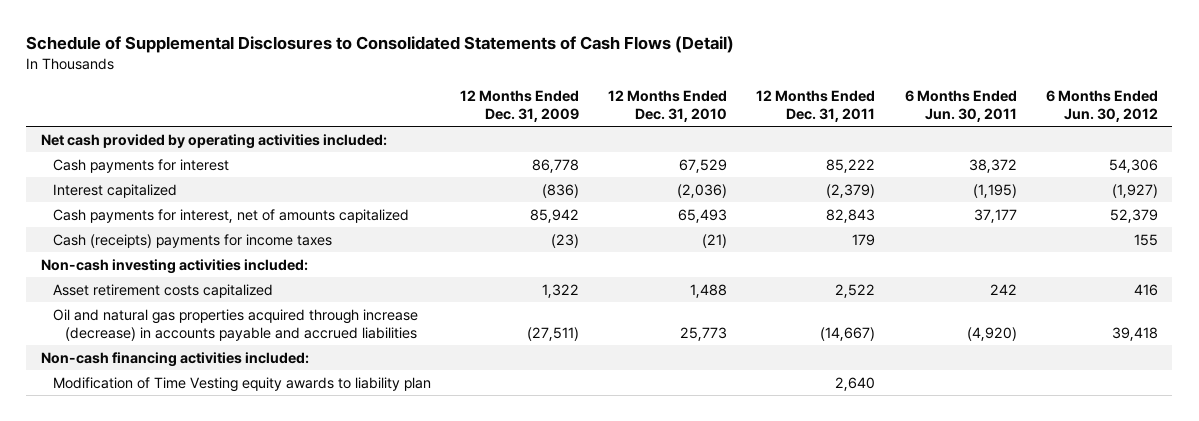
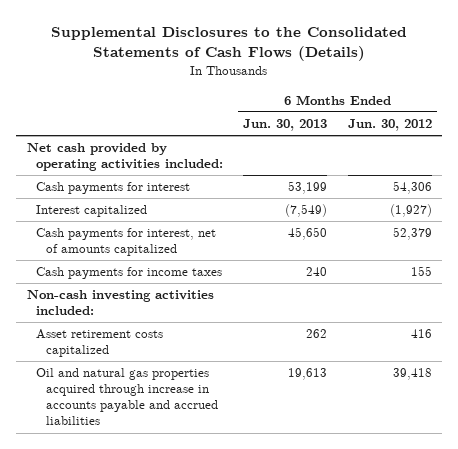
- Schedule of Supplemental Disclosures to Consolidated Statements of Cash Flows (Detail)
+ Supplemental Disclosures to the Consolidated Statements of Cash Flows (Details)
- | 12 Months Ended Dec. 31, 2009 | 12 Months Ended Dec. 31, 2010 | 12 Months Ended Dec. 31, 2011 | 6 Months Ended Jun. 30, 2011 | 6 Months Ended Jun. 30, 2012
+ | 6 Months Ended Jun. 30, 2013 | 6 Months Ended Jun. 30, 2012
- Cash (receipts) payments for income taxes | (23) | (21) | 179 | | 155
+ Cash payments for income taxes | 240 | 155
- Oil and natural gas properties acquired through increase (decrease) in accounts payable and accrued liabilities | (27,511) | 25,773 | (14,667) | (4,920) | 39,418
- Non-cash financing activities included:
- Modification of Time Vesting equity awards to liability plan | | | 2,640 | |
+ Oil and natural gas properties acquired through increase in accounts payable and accrued liabilities | 19,613 | 39,418

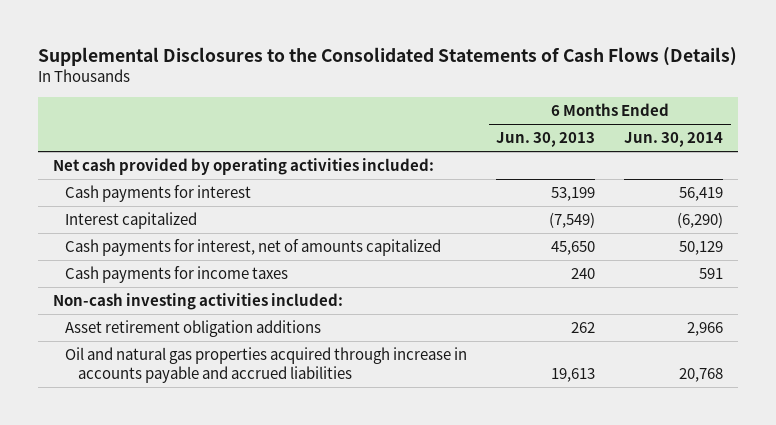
- | 6 Months Ended Jun. 30, 2013 | 6 Months Ended Jun. 30, 2012
+ | 6 Months Ended Jun. 30, 2013 | 6 Months Ended Jun. 30, 2014
- Asset retirement costs capitalized | 262 | 416
+ Asset retirement obligation additions | 262 | 2,966

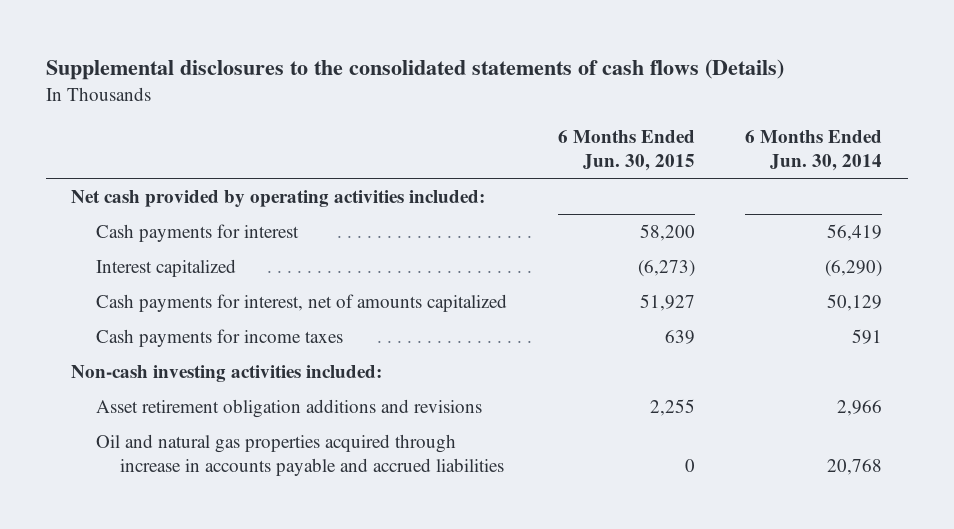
- Supplemental Disclosures to the Consolidated Statements of Cash Flows (Details)
+ Supplemental disclosures to the consolidated statements of cash flows (Details)
- | 6 Months Ended Jun. 30, 2013 | 6 Months Ended Jun. 30, 2014
+ | 6 Months Ended Jun. 30, 2015 | 6 Months Ended Jun. 30, 2014
- Asset retirement obligation additions | 262 | 2,966
+ Asset retirement obligation additions and revisions | 2,255 | 2,966

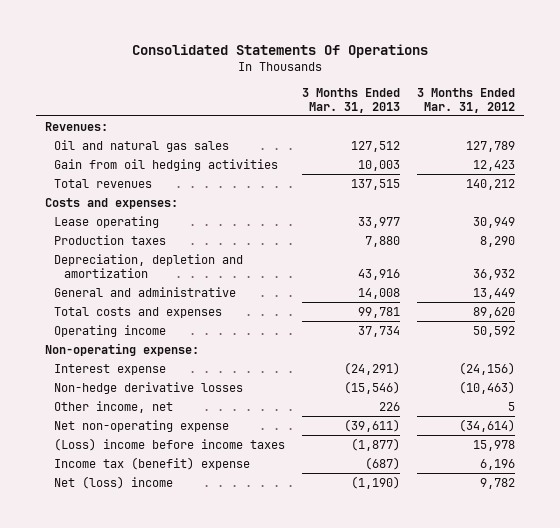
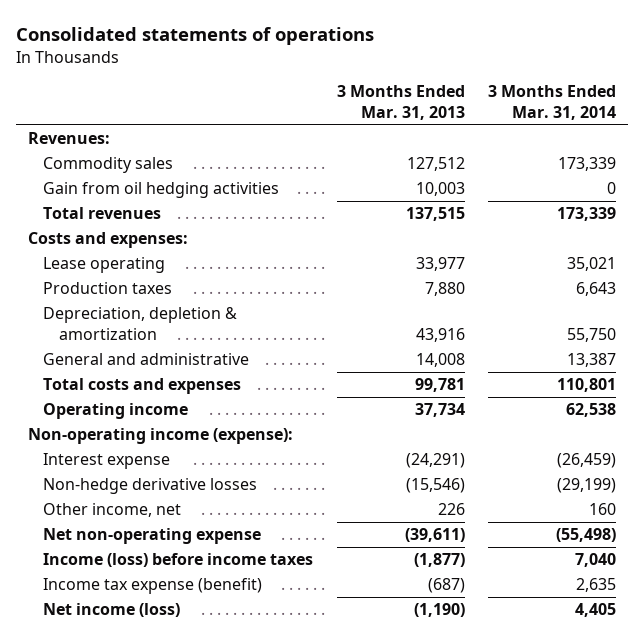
- Consolidated Statements Of Operations
+ Consolidated statements of operations
- | 3 Months Ended Mar. 31, 2013 | 3 Months Ended Mar. 31, 2012
+ | 3 Months Ended Mar. 31, 2013 | 3 Months Ended Mar. 31, 2014
- Oil and natural gas sales | 127,512 | 127,789
+ Commodity sales | 127,512 | 173,339
- Depreciation, depletion and amortization | 43,916 | 36,932
+ Depreciation, depletion & amortization | 43,916 | 55,750
- Non-operating expense:
+ Non-operating income (expense):
- (Loss) income before income taxes | (1,877) | 15,978
- Income tax (benefit) expense | (687) | 6,196
- Net (loss) income | (1,190) | 9,782
+ Income (loss) before income taxes | (1,877) | 7,040
+ Income tax expense (benefit) | (687) | 2,635
+ Net income (loss) | (1,190) | 4,405

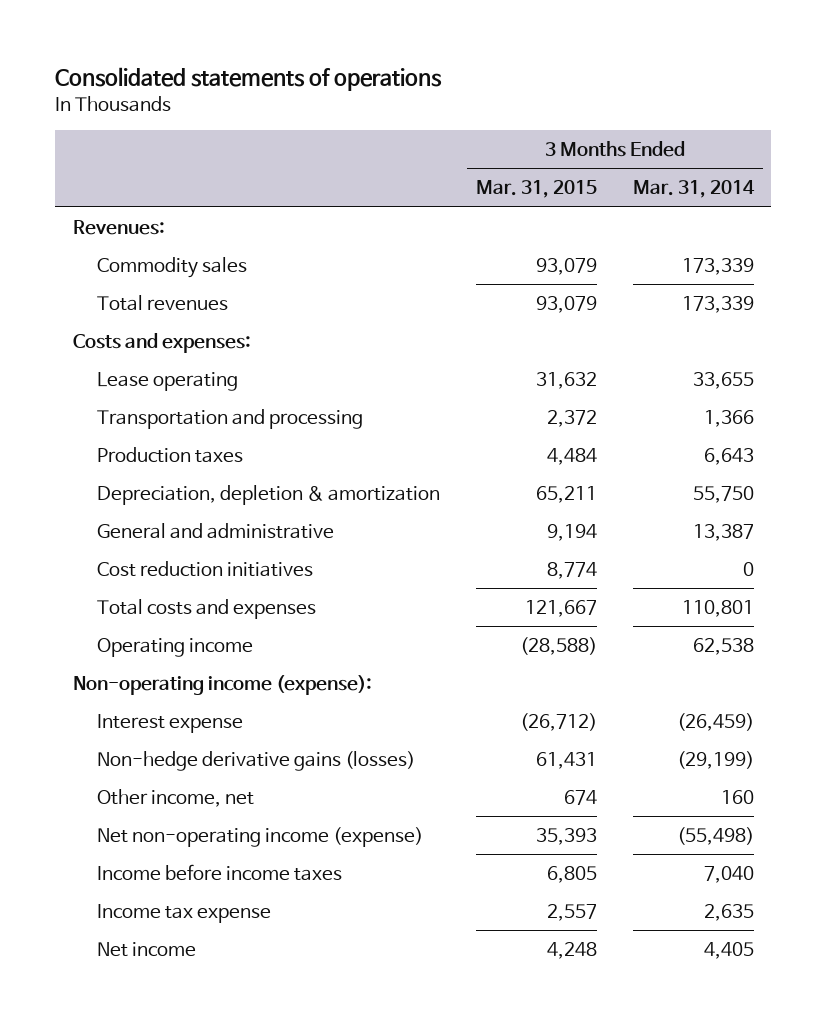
- | 3 Months Ended Mar. 31, 2013 | 3 Months Ended Mar. 31, 2014
+ | 3 Months Ended Mar. 31, 2015 | 3 Months Ended Mar. 31, 2014
- Gain from oil hedging activities | 10,003 | 0
- Lease operating | 33,977 | 35,021
+ Lease operating | 31,632 | 33,655
+ Transportation and processing | 2,372 | 1,366
+ Cost reduction initiatives | 8,774 | 0
- Non-hedge derivative losses | (15,546) | (29,199)
+ Non-hedge derivative gains (losses) | 61,431 | (29,199)
- Net non-operating expense | (39,611) | (55,498)
- Income (loss) before income taxes | (1,877) | 7,040
- Income tax expense (benefit) | (687) | 2,635
- Net income (loss) | (1,190) | 4,405
+ Net non-operating income (expense) | 35,393 | (55,498)
+ Income before income taxes | 6,805 | 7,040
+ Income tax expense | 2,557 | 2,635
+ Net income | 4,248 | 4,405

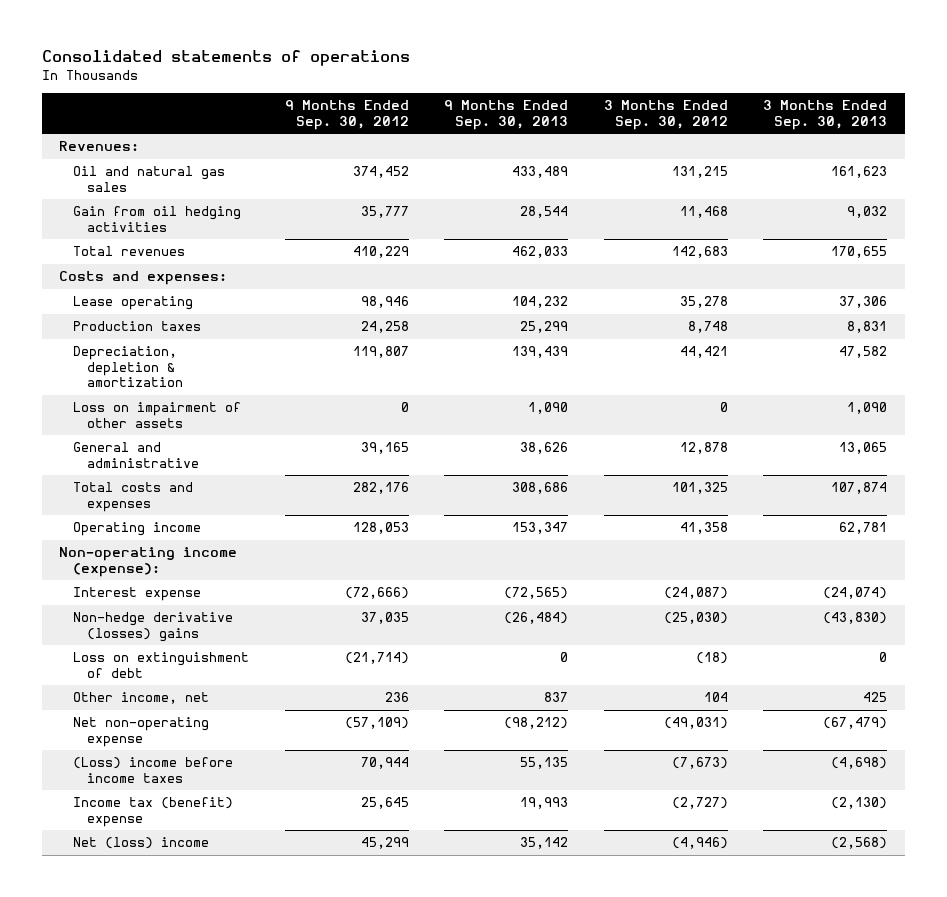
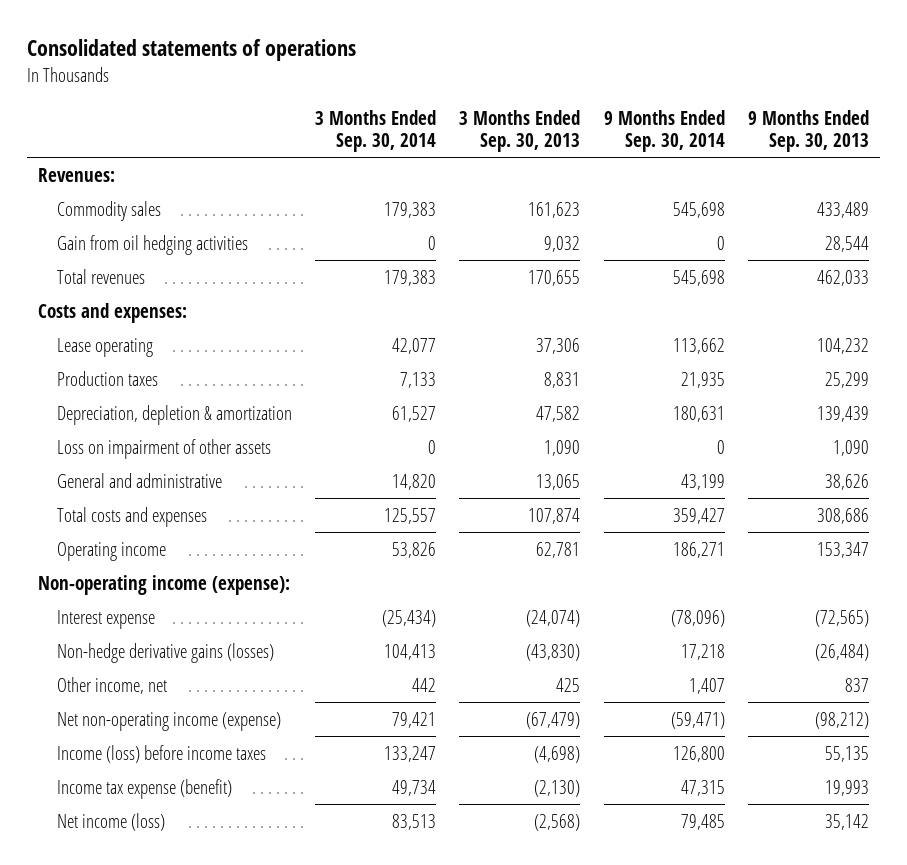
- | 9 Months Ended Sep. 30, 2012 | 9 Months Ended Sep. 30, 2013 | 3 Months Ended Sep. 30, 2012 | 3 Months Ended Sep. 30, 2013
+ | 3 Months Ended Sep. 30, 2014 | 3 Months Ended Sep. 30, 2013 | 9 Months Ended Sep. 30, 2014 | 9 Months Ended Sep. 30, 2013
- Oil and natural gas sales | 374,452 | 433,489 | 131,215 | 161,623
+ Commodity sales | 179,383 | 161,623 | 545,698 | 433,489
- Non-hedge derivative (losses) gains | 37,035 | (26,484) | (25,030) | (43,830)
- Loss on extinguishment of debt | (21,714) | 0 | (18) | 0
+ Non-hedge derivative gains (losses) | 104,413 | (43,830) | 17,218 | (26,484)
- Net non-operating expense | (57,109) | (98,212) | (49,031) | (67,479)
- (Loss) income before income taxes | 70,944 | 55,135 | (7,673) | (4,698)
- Income tax (benefit) expense | 25,645 | 19,993 | (2,727) | (2,130)
- Net (loss) income | 45,299 | 35,142 | (4,946) | (2,568)
+ Net non-operating income (expense) | 79,421 | (67,479) | (59,471) | (98,212)
+ Income (loss) before income taxes | 133,247 | (4,698) | 126,800 | 55,135
+ Income tax expense (benefit) | 49,734 | (2,130) | 47,315 | 19,993
+ Net income (loss) | 83,513 | (2,568) | 79,485 | 35,142

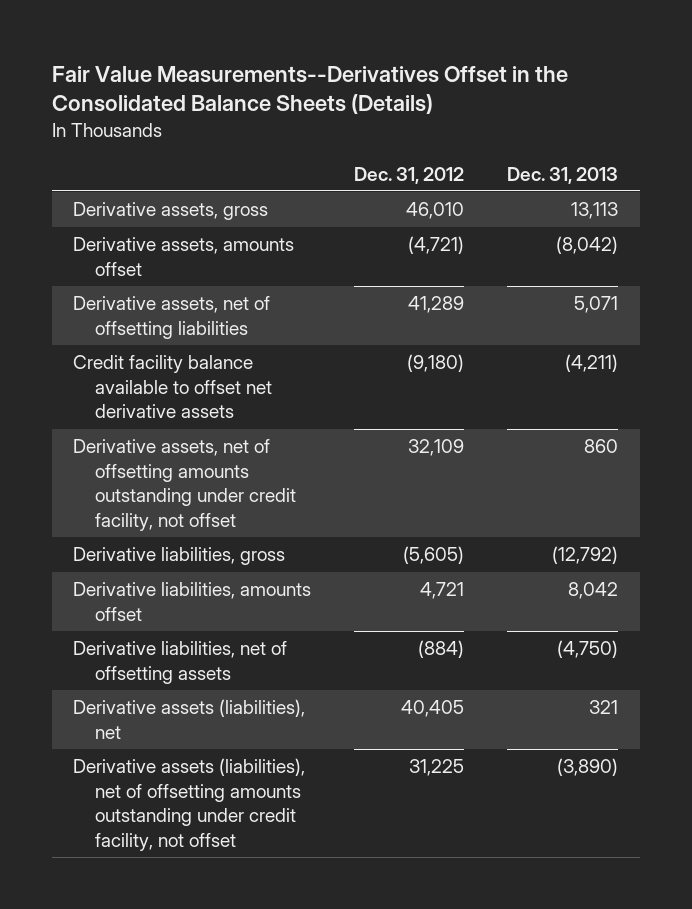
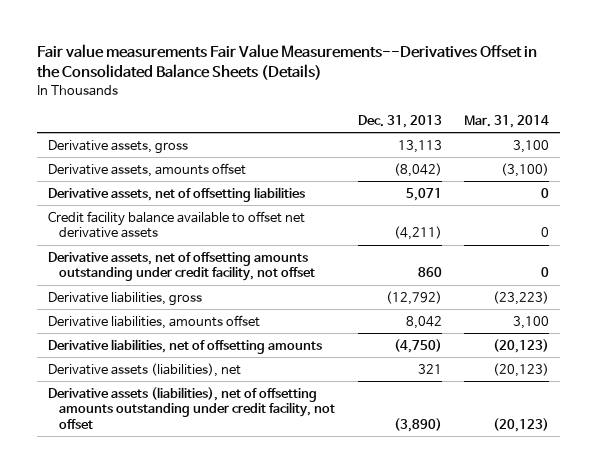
- Fair Value Measurements--Derivatives Offset in the Consolidated Balance Sheets (Details)
+ Fair value measurements Fair Value Measurements--Derivatives Offset in the Consolidated Balance Sheets (Details)
- | Dec. 31, 2012 | Dec. 31, 2013
+ | Dec. 31, 2013 | Mar. 31, 2014
- Derivative liabilities, net of offsetting assets | (884) | (4,750)
+ Derivative liabilities, net of offsetting amounts | (4,750) | (20,123)

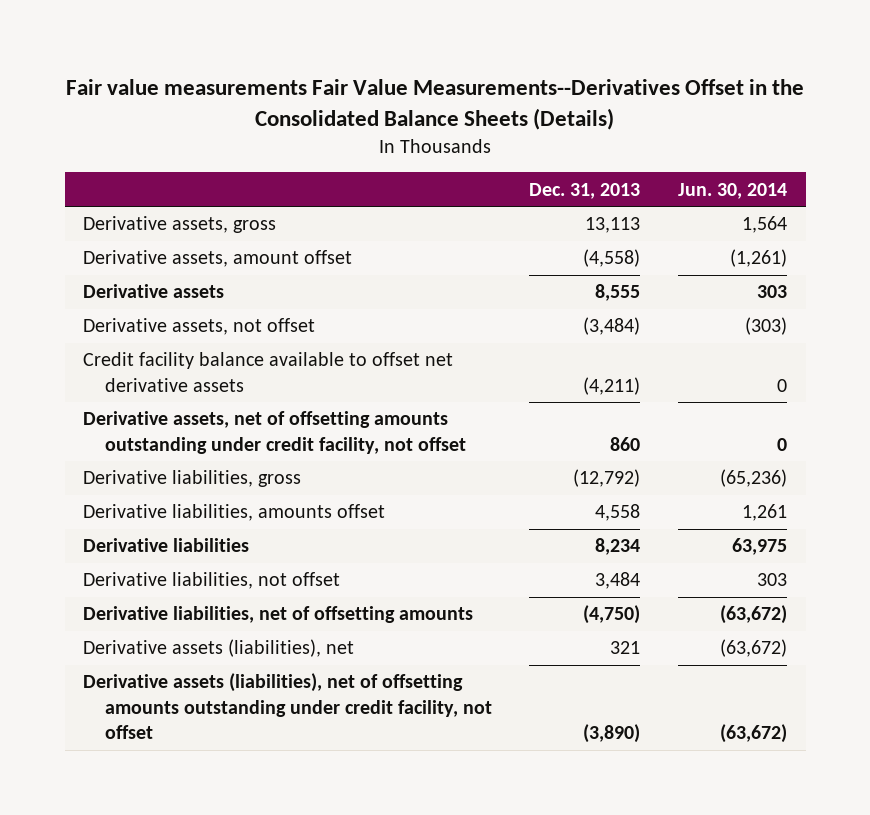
- | Dec. 31, 2013 | Mar. 31, 2014
+ | Dec. 31, 2013 | Jun. 30, 2014
- Derivative assets, amounts offset | (8,042) | (3,100)
- Derivative assets, net of offsetting liabilities | 5,071 | 0
+ Derivative assets, amount offset | (4,558) | (1,261)
+ Derivative assets | 8,555 | 303
+ Derivative assets, not offset | (3,484) | (303)
- Derivative liabilities, amounts offset | 8,042 | 3,100
+ Derivative liabilities, amounts offset | 4,558 | 1,261
+ Derivative liabilities | 8,234 | 63,975
+ Derivative liabilities, not offset | 3,484 | 303

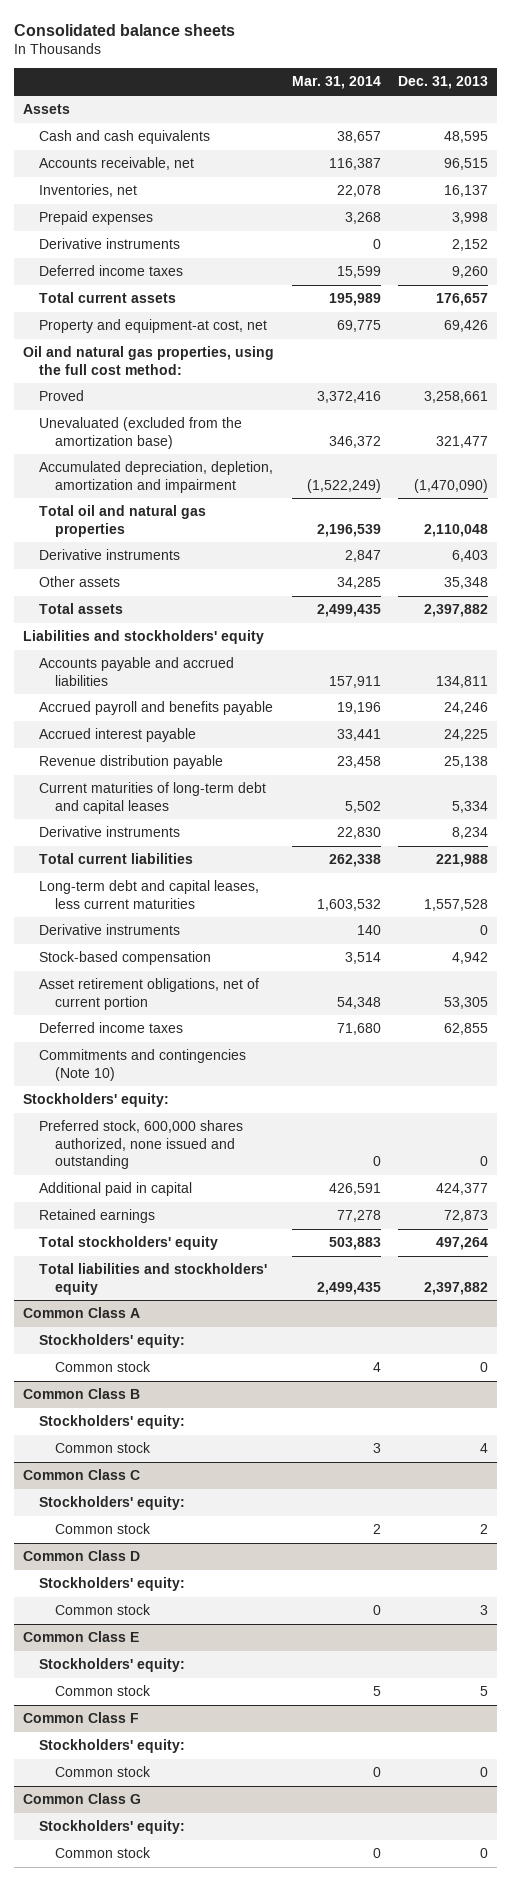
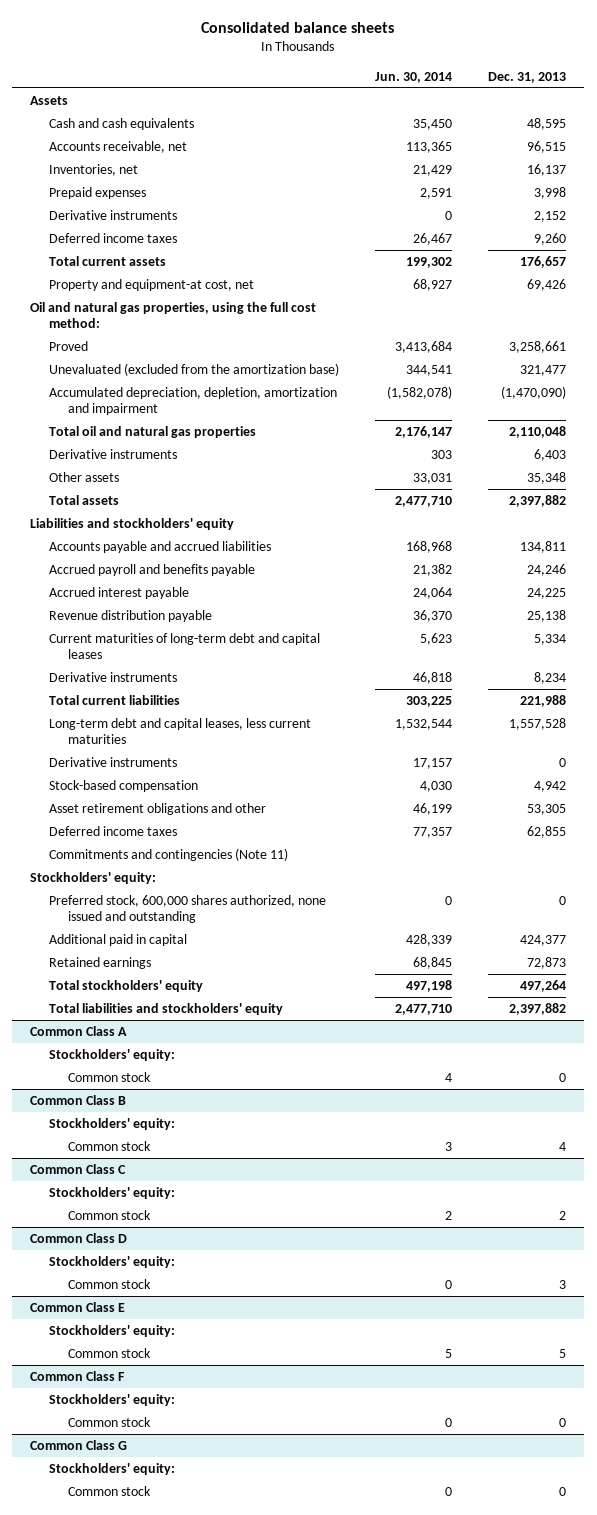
- | Mar. 31, 2014 | Dec. 31, 2013
+ | Jun. 30, 2014 | Dec. 31, 2013
- Asset retirement obligations, net of current portion | 54,348 | 53,305
+ Asset retirement obligations and other | 46,199 | 53,305
- Commitments and contingencies (Note 10)
+ Commitments and contingencies (Note 11)

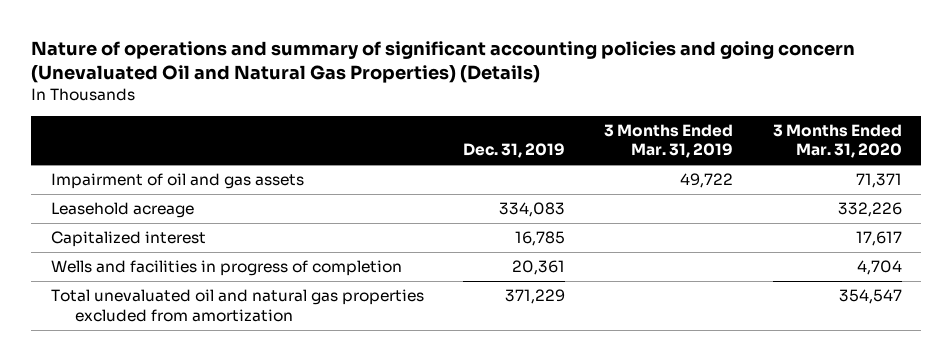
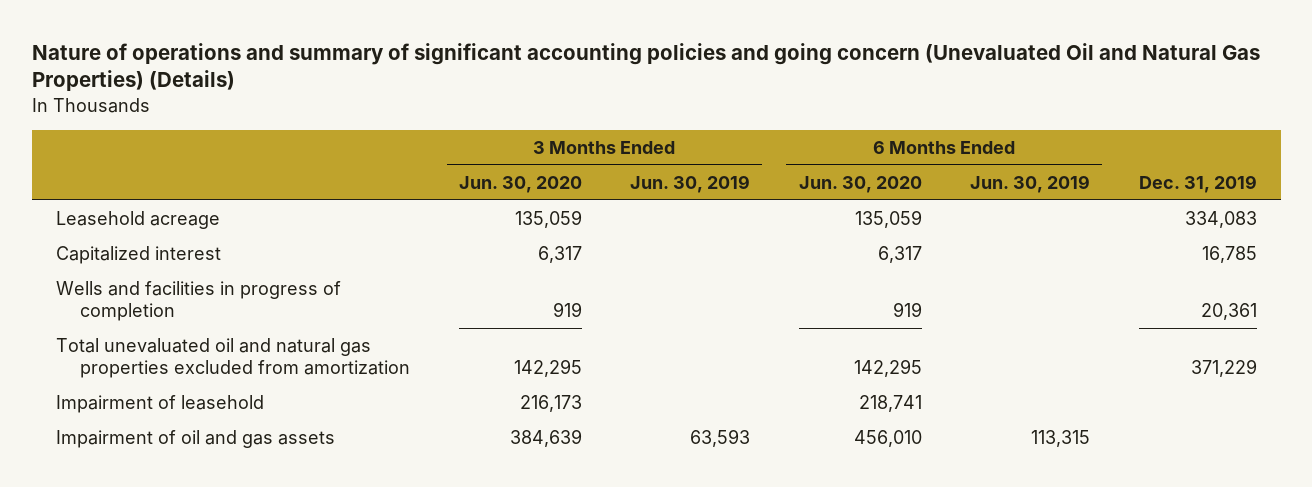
- | Dec. 31, 2019 | 3 Months Ended Mar. 31, 2019 | 3 Months Ended Mar. 31, 2020
+ | 3 Months Ended Jun. 30, 2020 | 3 Months Ended Jun. 30, 2019 | 6 Months Ended Jun. 30, 2020 | 6 Months Ended Jun. 30, 2019 | Dec. 31, 2019
+ Impairment of leasehold | 216,173 | | 218,741 | |
moved down: Impairment of oil and gas assets | 384,639 | 63,593 | 456,010 | 113,315 |

